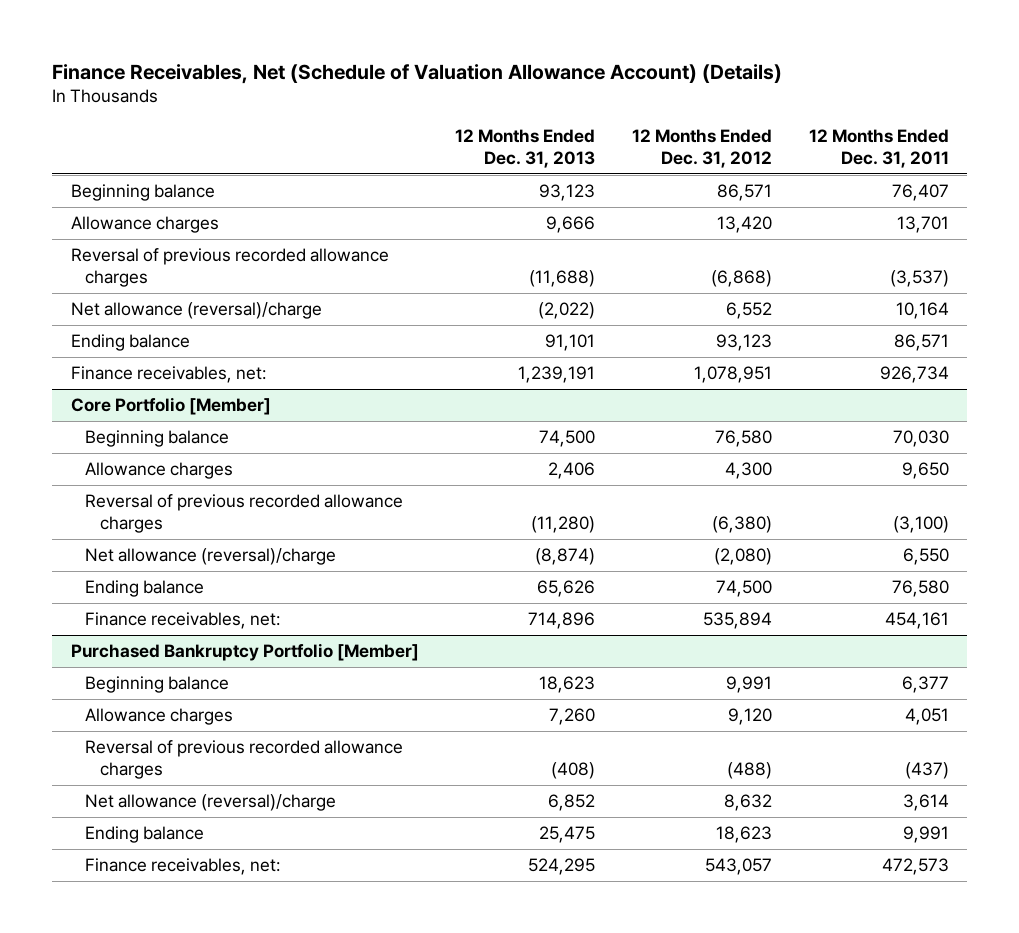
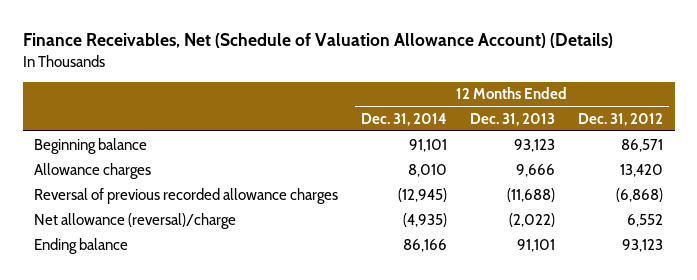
- | 12 Months Ended Dec. 31, 2013 | 12 Months Ended Dec. 31, 2012 | 12 Months Ended Dec. 31, 2011
+ | 12 Months Ended Dec. 31, 2014 | 12 Months Ended Dec. 31, 2013 | 12 Months Ended Dec. 31, 2012
- Finance receivables, net: | 1,239,191 | 1,078,951 | 926,734
- Core Portfolio [Member]
- Beginning balance | 74,500 | 76,580 | 70,030
- Allowance charges | 2,406 | 4,300 | 9,650
- Reversal of previous recorded allowance charges | (11,280) | (6,380) | (3,100)
- Net allowance (reversal)/charge | (8,874) | (2,080) | 6,550
- Ending balance | 65,626 | 74,500 | 76,580
- Finance receivables, net: | 714,896 | 535,894 | 454,161
- Purchased Bankruptcy Portfolio [Member]
- Beginning balance | 18,623 | 9,991 | 6,377
- Allowance charges | 7,260 | 9,120 | 4,051
- Reversal of previous recorded allowance charges | (408) | (488) | (437)
- Net allowance (reversal)/charge | 6,852 | 8,632 | 3,614
- Ending balance | 25,475 | 18,623 | 9,991
- Finance receivables, net: | 524,295 | 543,057 | 472,573

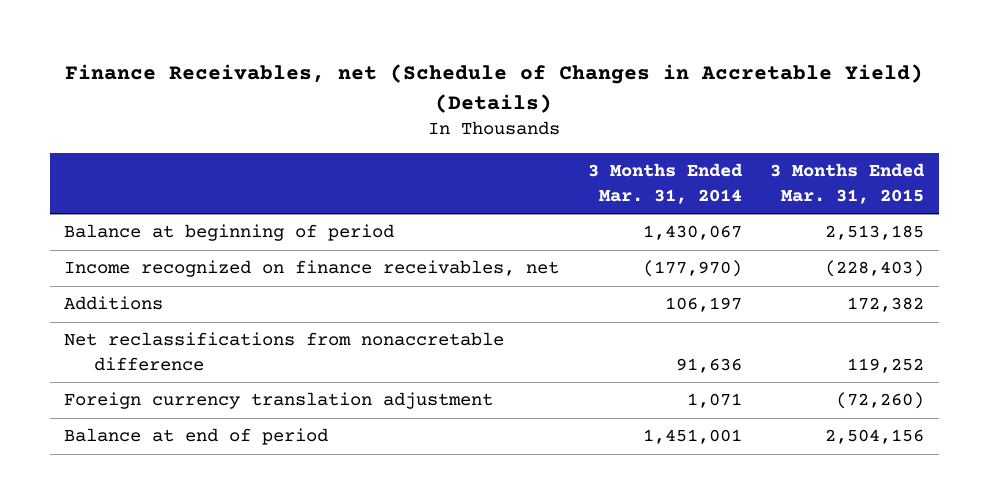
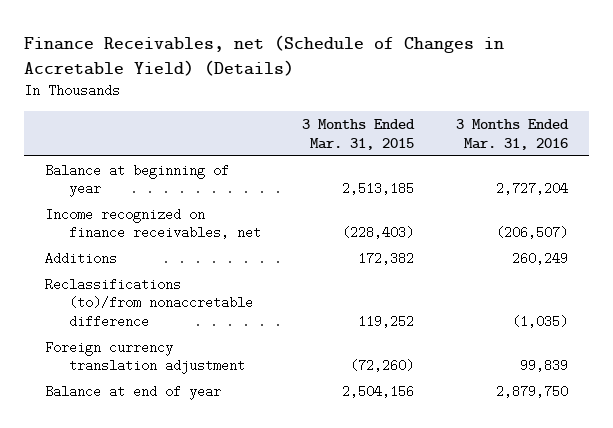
- | 3 Months Ended Mar. 31, 2014 | 3 Months Ended Mar. 31, 2015
+ | 3 Months Ended Mar. 31, 2015 | 3 Months Ended Mar. 31, 2016
- Balance at beginning of period | 1,430,067 | 2,513,185
+ Balance at beginning of year | 2,513,185 | 2,727,204
- Net reclassifications from nonaccretable difference | 91,636 | 119,252
+ Reclassifications (to)/from nonaccretable difference | 119,252 | (1,035)
- Balance at end of period | 1,451,001 | 2,504,156
+ Balance at end of year | 2,504,156 | 2,879,750

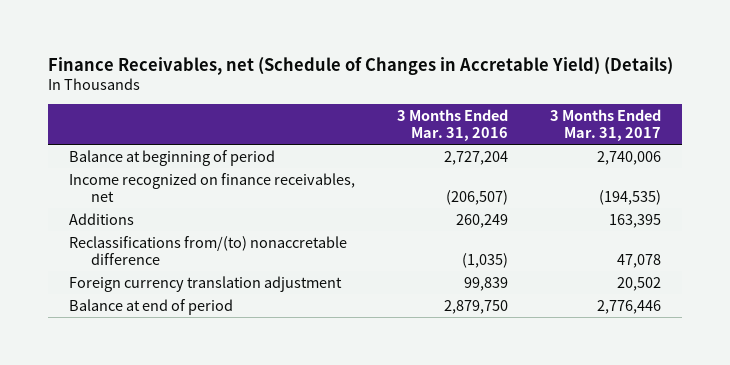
- | 3 Months Ended Mar. 31, 2015 | 3 Months Ended Mar. 31, 2016
+ | 3 Months Ended Mar. 31, 2016 | 3 Months Ended Mar. 31, 2017
- Balance at beginning of year | 2,513,185 | 2,727,204
+ Balance at beginning of period | 2,727,204 | 2,740,006
- Reclassifications (to)/from nonaccretable difference | 119,252 | (1,035)
+ Reclassifications from/(to) nonaccretable difference | (1,035) | 47,078
- Balance at end of year | 2,504,156 | 2,879,750
+ Balance at end of period | 2,879,750 | 2,776,446

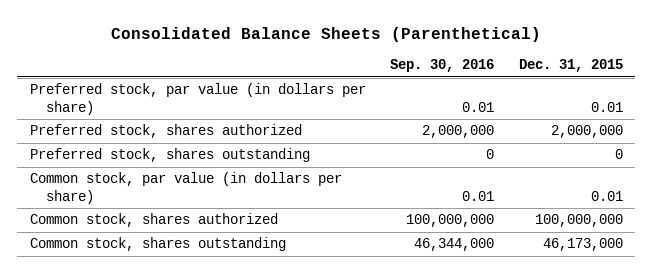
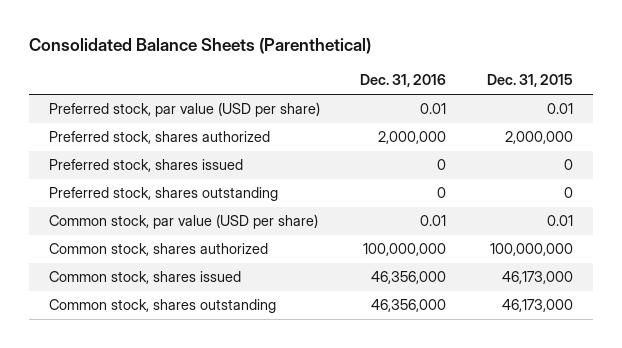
- | Sep. 30, 2016 | Dec. 31, 2015
+ | Dec. 31, 2016 | Dec. 31, 2015
- Preferred stock, par value (in dollars per share) | 0.01 | 0.01
+ Preferred stock, par value (USD per share) | 0.01 | 0.01
+ Preferred stock, shares issued | 0 | 0
- Common stock, par value (in dollars per share) | 0.01 | 0.01
+ Common stock, par value (USD per share) | 0.01 | 0.01
+ Common stock, shares issued | 46,356,000 | 46,173,000

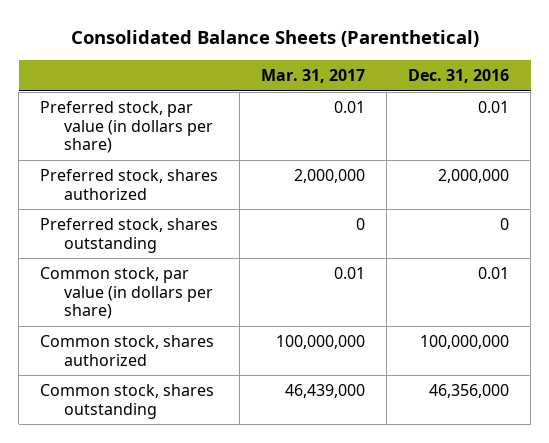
- | Dec. 31, 2016 | Dec. 31, 2015
+ | Mar. 31, 2017 | Dec. 31, 2016
- Preferred stock, par value (USD per share) | 0.01 | 0.01
+ Preferred stock, par value (in dollars per share) | 0.01 | 0.01
- Preferred stock, shares issued | 0 | 0
- Common stock, par value (USD per share) | 0.01 | 0.01
+ Common stock, par value (in dollars per share) | 0.01 | 0.01
- Common stock, shares issued | 46,356,000 | 46,173,000

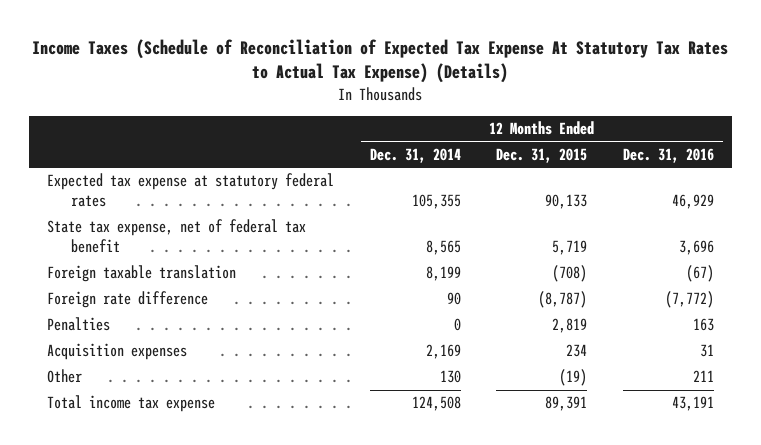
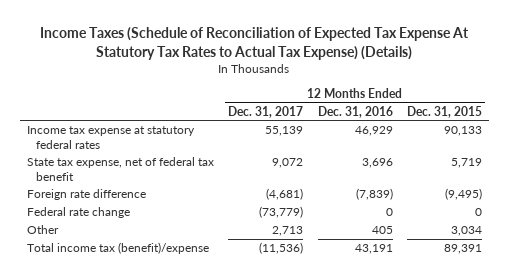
- | 12 Months Ended Dec. 31, 2014 | 12 Months Ended Dec. 31, 2015 | 12 Months Ended Dec. 31, 2016
+ | 12 Months Ended Dec. 31, 2017 | 12 Months Ended Dec. 31, 2016 | 12 Months Ended Dec. 31, 2015
- Expected tax expense at statutory federal rates | 105,355 | 90,133 | 46,929
+ Income tax expense at statutory federal rates | 55,139 | 46,929 | 90,133
- Foreign taxable translation | 8,199 | (708) | (67)
- Foreign rate difference | 90 | (8,787) | (7,772)
- Penalties | 0 | 2,819 | 163
- Acquisition expenses | 2,169 | 234 | 31
- Other | 130 | (19) | 211
- Total income tax expense | 124,508 | 89,391 | 43,191
+ Foreign rate difference | (4,681) | (7,839) | (9,495)
+ Federal rate change | (73,779) | 0 | 0
+ Other | 2,713 | 405 | 3,034
+ Total income tax (benefit)/expense | (11,536) | 43,191 | 89,391

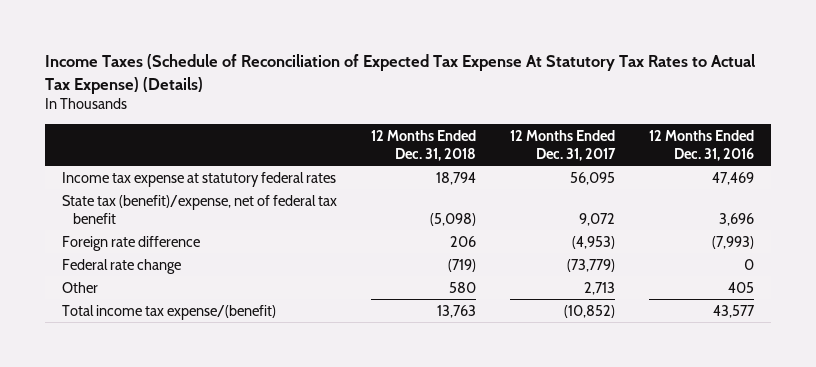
- | 12 Months Ended Dec. 31, 2017 | 12 Months Ended Dec. 31, 2016 | 12 Months Ended Dec. 31, 2015
+ | 12 Months Ended Dec. 31, 2018 | 12 Months Ended Dec. 31, 2017 | 12 Months Ended Dec. 31, 2016
- Income tax expense at statutory federal rates | 55,139 | 46,929 | 90,133
- State tax expense, net of federal tax benefit | 9,072 | 3,696 | 5,719
- Foreign rate difference | (4,681) | (7,839) | (9,495)
+ Income tax expense at statutory federal rates | 18,794 | 56,095 | 47,469
+ State tax (benefit)/expense, net of federal tax benefit | (5,098) | 9,072 | 3,696
+ Foreign rate difference | 206 | (4,953) | (7,993)
- Total income tax (benefit)/expense | (11,536) | 43,191 | 89,391
+ Total income tax expense/(benefit) | 13,763 | (10,852) | 43,577

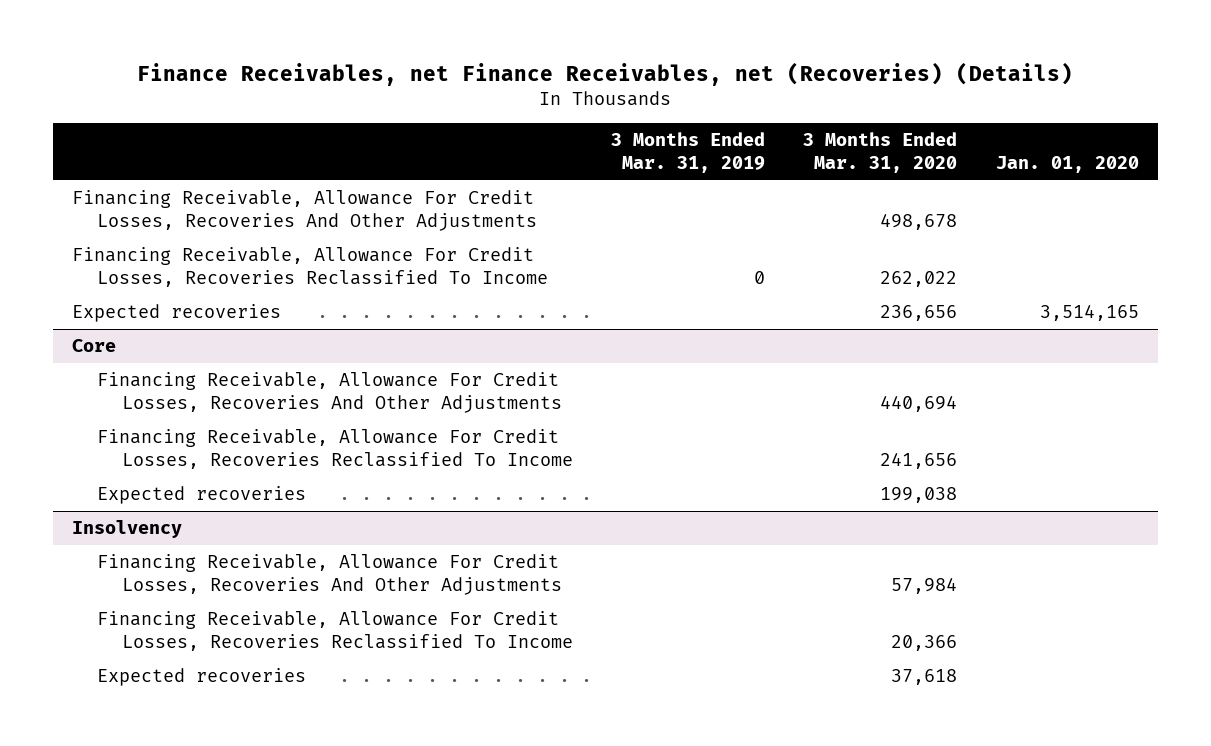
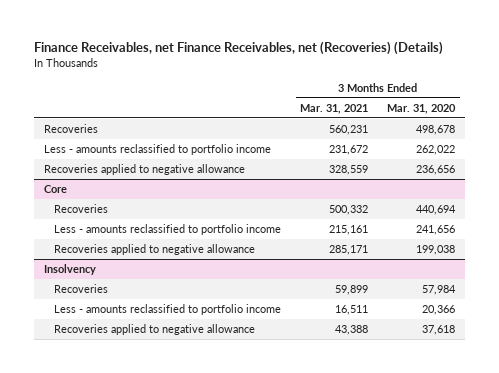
- | 3 Months Ended Mar. 31, 2019 | 3 Months Ended Mar. 31, 2020 | Jan. 01, 2020
+ | 3 Months Ended Mar. 31, 2021 | 3 Months Ended Mar. 31, 2020
- Financing Receivable, Allowance For Credit Losses, Recoveries And Other Adjustments | | 498,678 |
- Financing Receivable, Allowance For Credit Losses, Recoveries Reclassified To Income | 0 | 262,022 |
- Expected recoveries | | 236,656 | 3,514,165
+ Recoveries | 560,231 | 498,678
+ Less - amounts reclassified to portfolio income | 231,672 | 262,022
+ Recoveries applied to negative allowance | 328,559 | 236,656
@ Core
- Financing Receivable, Allowance For Credit Losses, Recoveries And Other Adjustments | | 440,694 |
- Financing Receivable, Allowance For Credit Losses, Recoveries Reclassified To Income | | 241,656 |
- Expected recoveries | | 199,038 |
+ Recoveries | 500,332 | 440,694
+ Less - amounts reclassified to portfolio income | 215,161 | 241,656
+ Recoveries applied to negative allowance | 285,171 | 199,038
@ Insolvency
- Financing Receivable, Allowance For Credit Losses, Recoveries And Other Adjustments | | 57,984 |
- Financing Receivable, Allowance For Credit Losses, Recoveries Reclassified To Income | | 20,366 |
- Expected recoveries | | 37,618 |
+ Recoveries | 59,899 | 57,984
+ Less - amounts reclassified to portfolio income | 16,511 | 20,366
+ Recoveries applied to negative allowance | 43,388 | 37,618

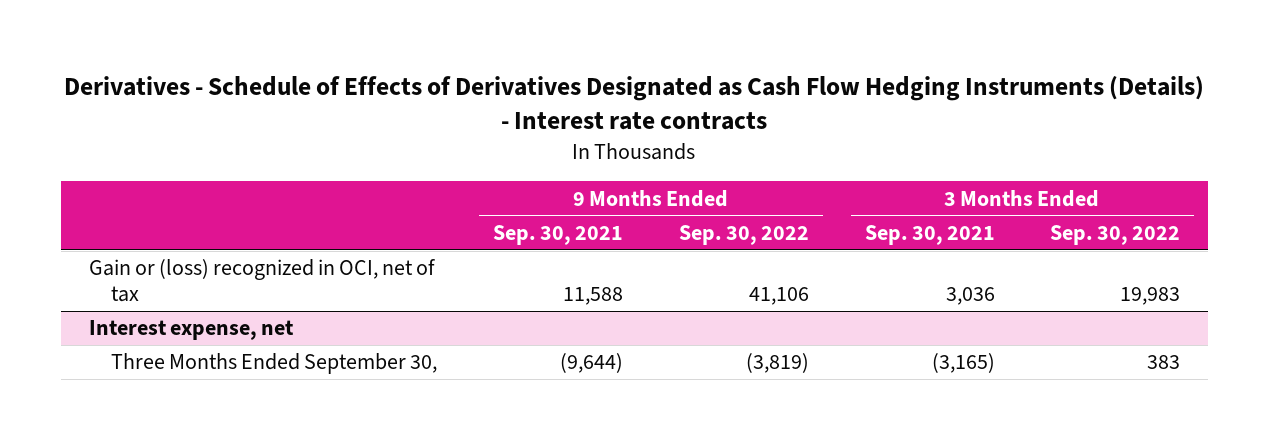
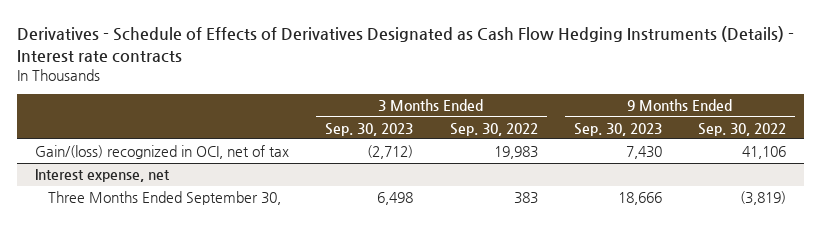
- | 9 Months Ended Sep. 30, 2021 | 9 Months Ended Sep. 30, 2022 | 3 Months Ended Sep. 30, 2021 | 3 Months Ended Sep. 30, 2022
+ | 3 Months Ended Sep. 30, 2023 | 3 Months Ended Sep. 30, 2022 | 9 Months Ended Sep. 30, 2023 | 9 Months Ended Sep. 30, 2022
- Gain or (loss) recognized in OCI, net of tax | 11,588 | 41,106 | 3,036 | 19,983
+ Gain/(loss) recognized in OCI, net of tax | (2,712) | 19,983 | 7,430 | 41,106

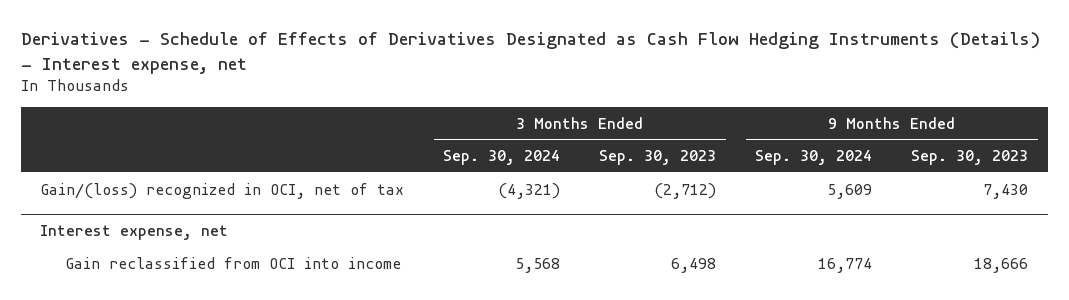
- Derivatives - Schedule of Effects of Derivatives Designated as Cash Flow Hedging Instruments (Details) - Interest rate contracts
+ Derivatives - Schedule of Effects of Derivatives Designated as Cash Flow Hedging Instruments (Details) - Interest expense, net
- | 3 Months Ended Sep. 30, 2023 | 3 Months Ended Sep. 30, 2022 | 9 Months Ended Sep. 30, 2023 | 9 Months Ended Sep. 30, 2022
+ | 3 Months Ended Sep. 30, 2024 | 3 Months Ended Sep. 30, 2023 | 9 Months Ended Sep. 30, 2024 | 9 Months Ended Sep. 30, 2023
@ Interest expense, net
- Three Months Ended September 30, | 6,498 | 383 | 18,666 | (3,819)
+ Gain reclassified from OCI into income | 5,568 | 6,498 | 16,774 | 18,666

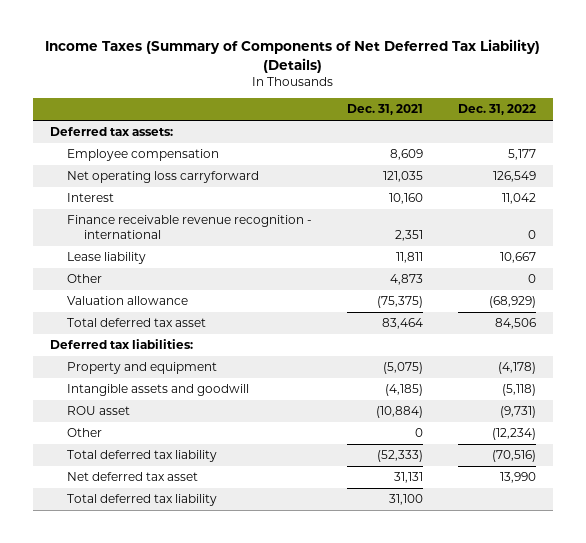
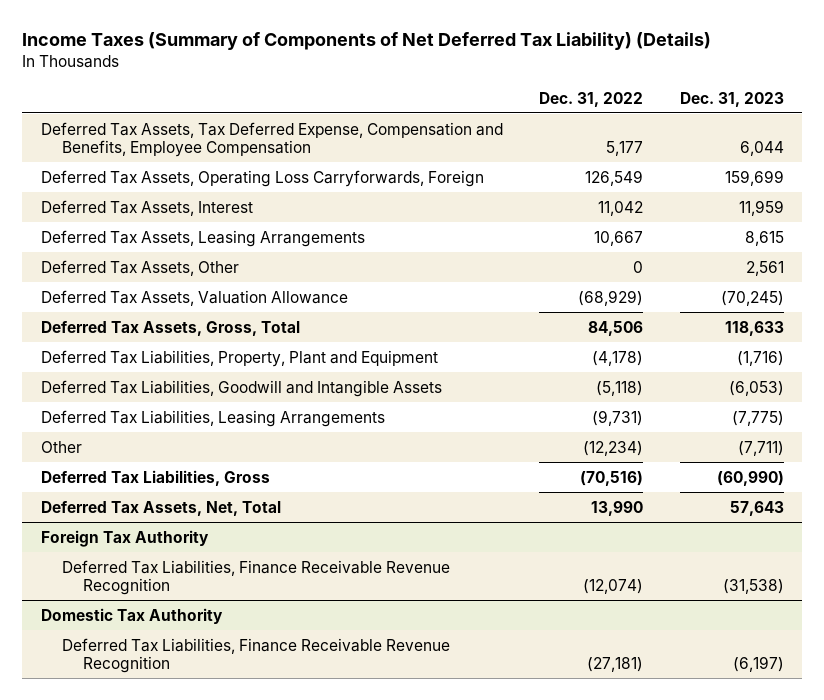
- | Dec. 31, 2021 | Dec. 31, 2022
+ | Dec. 31, 2022 | Dec. 31, 2023
- Deferred tax assets:
- Employee compensation | 8,609 | 5,177
- Net operating loss carryforward | 121,035 | 126,549
- Interest | 10,160 | 11,042
- Finance receivable revenue recognition - international | 2,351 | 0
- Lease liability | 11,811 | 10,667
- Other | 4,873 | 0
- Valuation allowance | (75,375) | (68,929)
- Total deferred tax asset | 83,464 | 84,506
- Deferred tax liabilities:
- Property and equipment | (5,075) | (4,178)
- Intangible assets and goodwill | (4,185) | (5,118)
- ROU asset | (10,884) | (9,731)
+ Deferred Tax Assets, Tax Deferred Expense, Compensation and Benefits, Employee Compensation | 5,177 | 6,044
+ Deferred Tax Assets, Operating Loss Carryforwards, Foreign | 126,549 | 159,699
+ Deferred Tax Assets, Interest | 11,042 | 11,959
+ Deferred Tax Assets, Leasing Arrangements | 10,667 | 8,615
+ Deferred Tax Assets, Other | 0 | 2,561
+ Deferred Tax Assets, Valuation Allowance | (68,929) | (70,245)
+ Deferred Tax Assets, Gross, Total | 84,506 | 118,633
+ Deferred Tax Liabilities, Property, Plant and Equipment | (4,178) | (1,716)
+ Deferred Tax Liabilities, Goodwill and Intangible Assets | (5,118) | (6,053)
+ Deferred Tax Liabilities, Leasing Arrangements | (9,731) | (7,775)
- Total deferred tax liability | (52,333) | (70,516)
- Net deferred tax asset | 31,131 | 13,990
- Total deferred tax liability | 31,100 |
+ Deferred Tax Liabilities, Gross | (70,516) | (60,990)
+ Deferred Tax Assets, Net, Total | 13,990 | 57,643
+ Foreign Tax Authority
+ Deferred Tax Liabilities, Finance Receivable Revenue Recognition | (12,074) | (31,538)
+ Domestic Tax Authority
+ Deferred Tax Liabilities, Finance Receivable Revenue Recognition | (27,181) | (6,197)

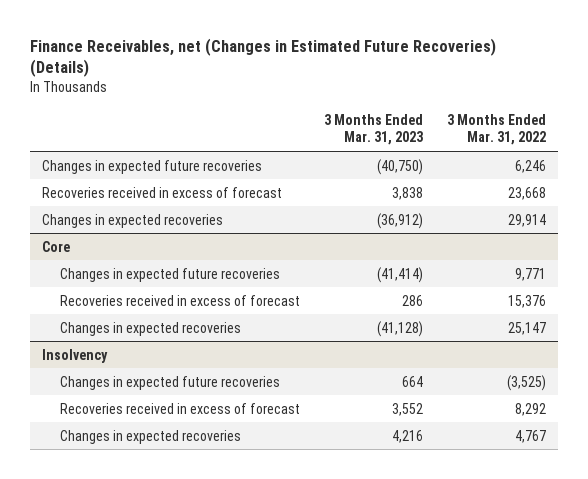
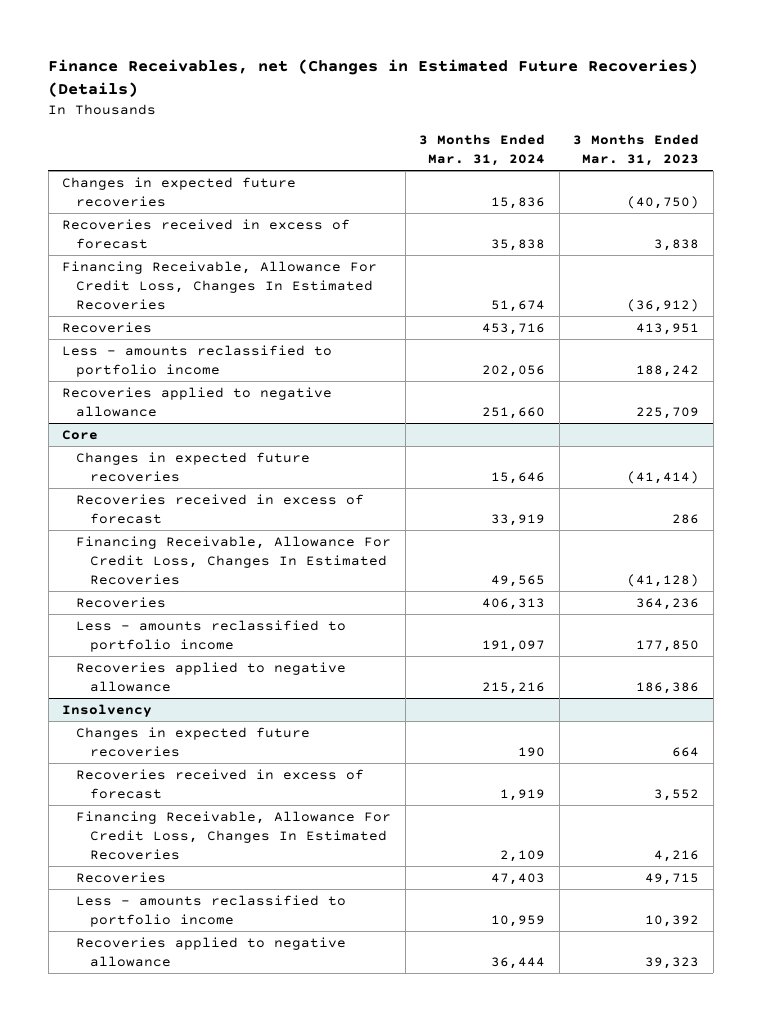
- | 3 Months Ended Mar. 31, 2023 | 3 Months Ended Mar. 31, 2022
+ | 3 Months Ended Mar. 31, 2024 | 3 Months Ended Mar. 31, 2023
- Changes in expected recoveries | (36,912) | 29,914
+ Financing Receivable, Allowance For Credit Loss, Changes In Estimated Recoveries | 51,674 | (36,912)
+ Recoveries | 453,716 | 413,951
+ Less - amounts reclassified to portfolio income | 202,056 | 188,242
+ Recoveries applied to negative allowance | 251,660 | 225,709
@ Core
- Changes in expected recoveries | (41,128) | 25,147
+ Financing Receivable, Allowance For Credit Loss, Changes In Estimated Recoveries | 49,565 | (41,128)
+ Recoveries | 406,313 | 364,236
+ Less - amounts reclassified to portfolio income | 191,097 | 177,850
+ Recoveries applied to negative allowance | 215,216 | 186,386
@ Insolvency
- Changes in expected recoveries | 4,216 | 4,767
+ Financing Receivable, Allowance For Credit Loss, Changes In Estimated Recoveries | 2,109 | 4,216
+ Recoveries | 47,403 | 49,715
+ Less - amounts reclassified to portfolio income | 10,959 | 10,392
+ Recoveries applied to negative allowance | 36,444 | 39,323

